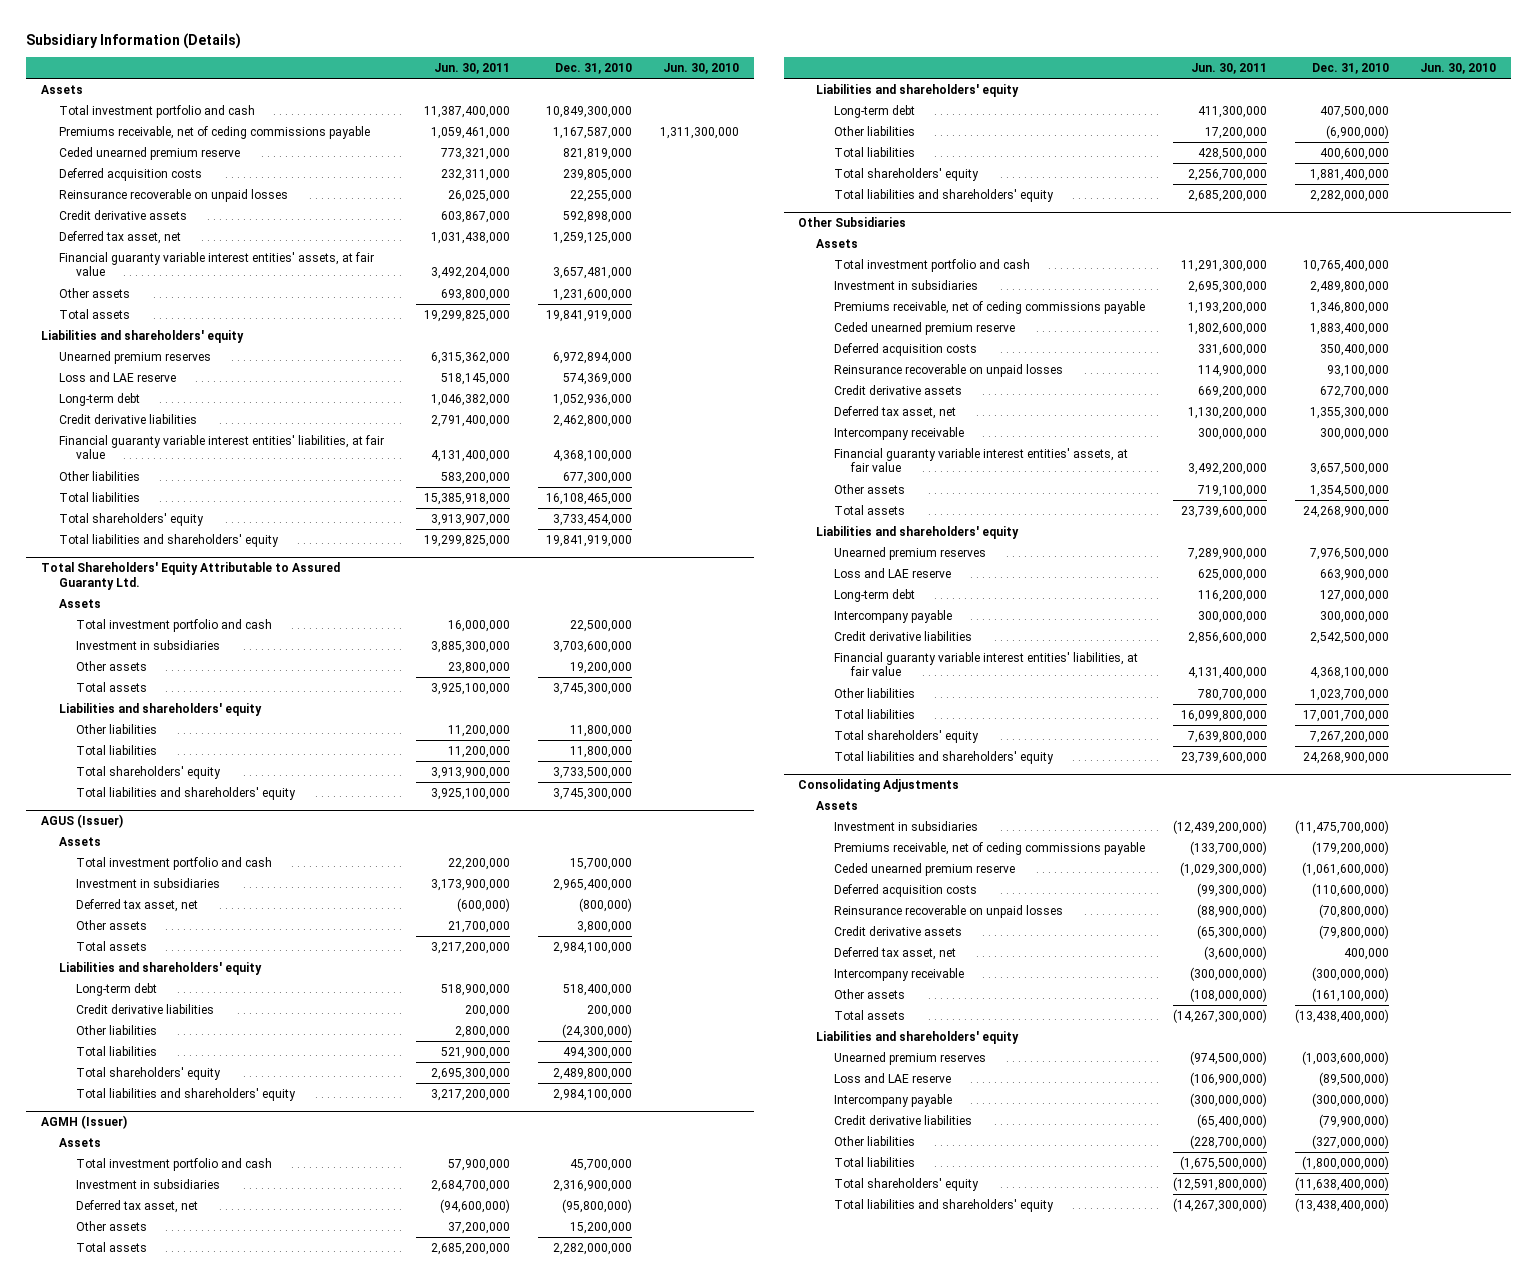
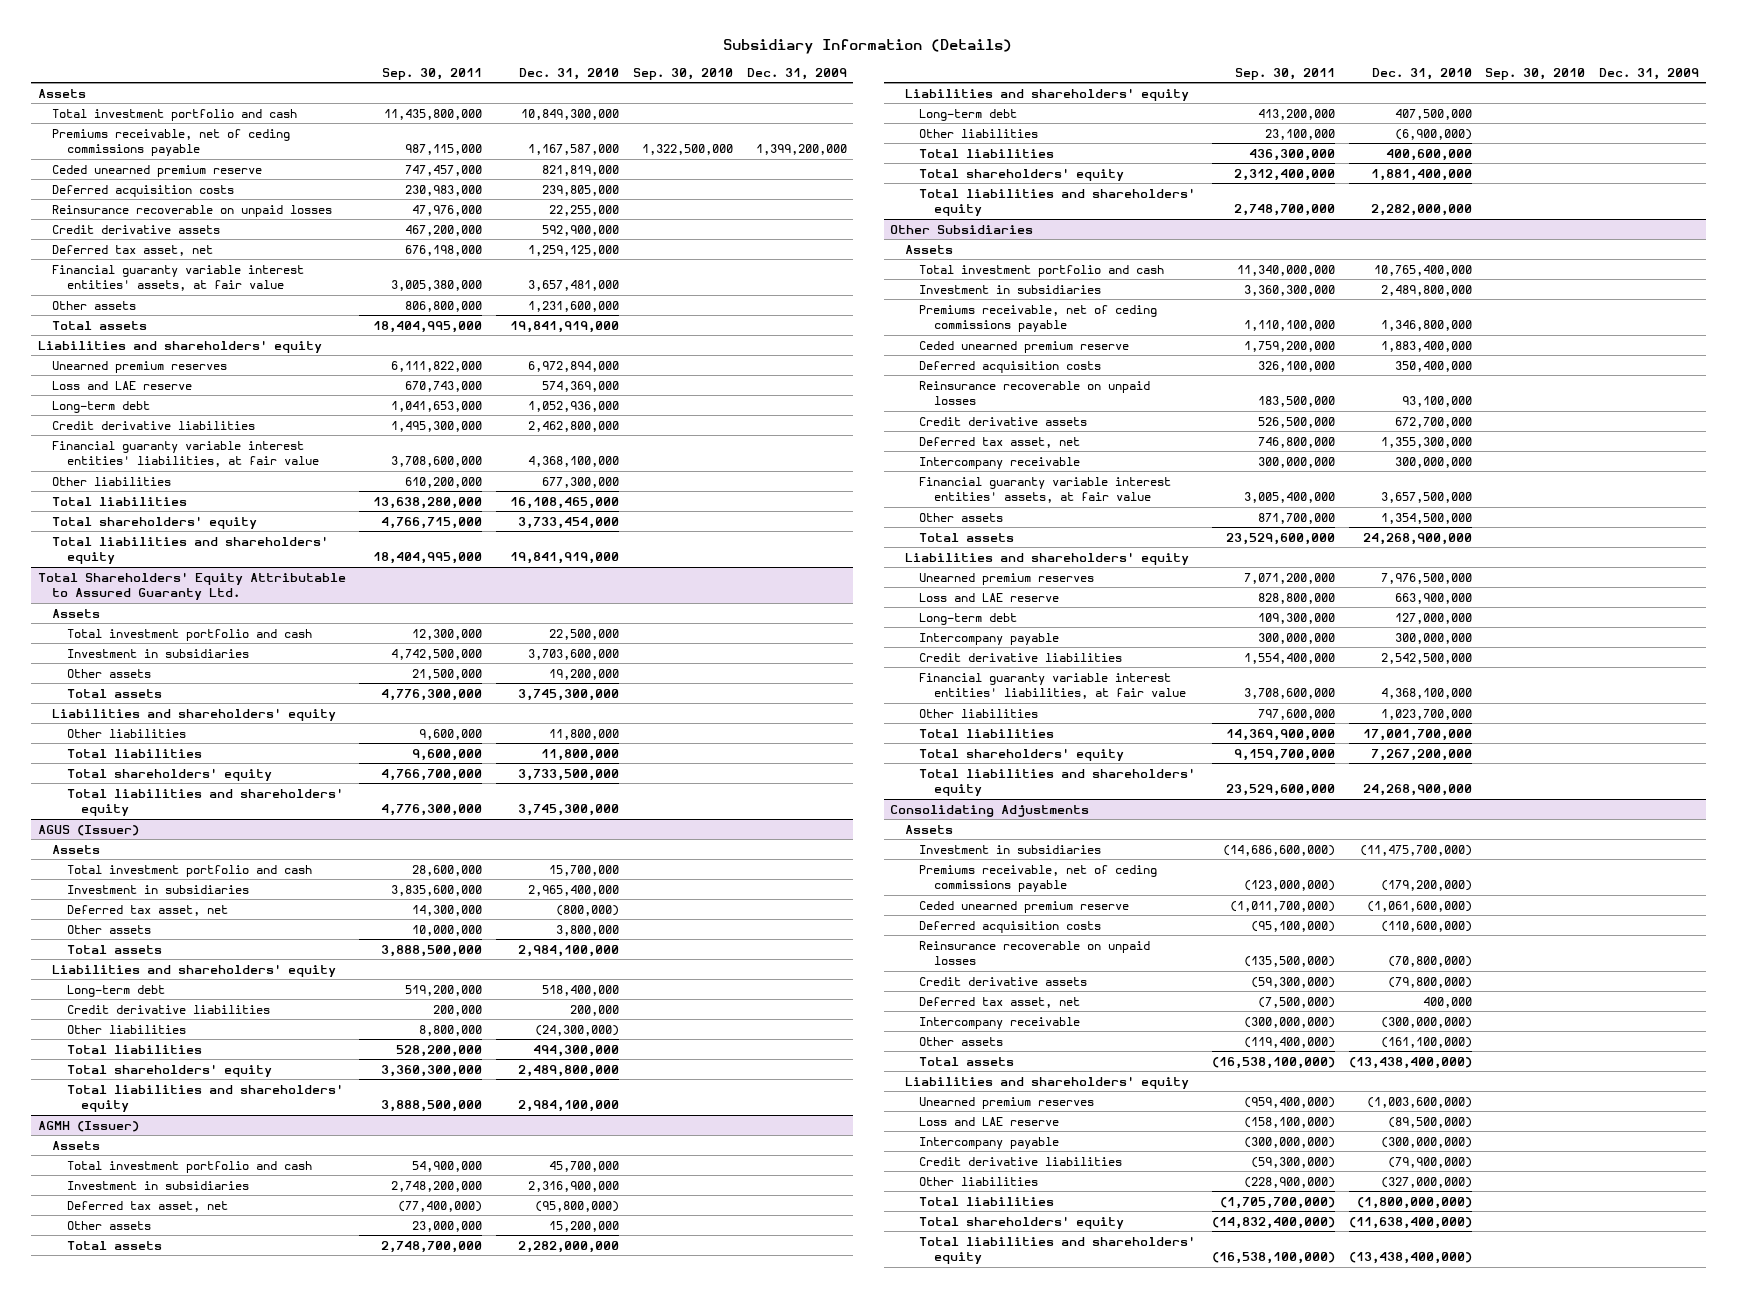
- | Jun. 30, 2011 | Dec. 31, 2010 | Jun. 30, 2010
+ | Sep. 30, 2011 | Dec. 31, 2010 | Sep. 30, 2010 | Dec. 31, 2009
- Credit derivative assets | 603,867,000 | 592,898,000 |
+ Credit derivative assets | 467,200,000 | 592,900,000 | |

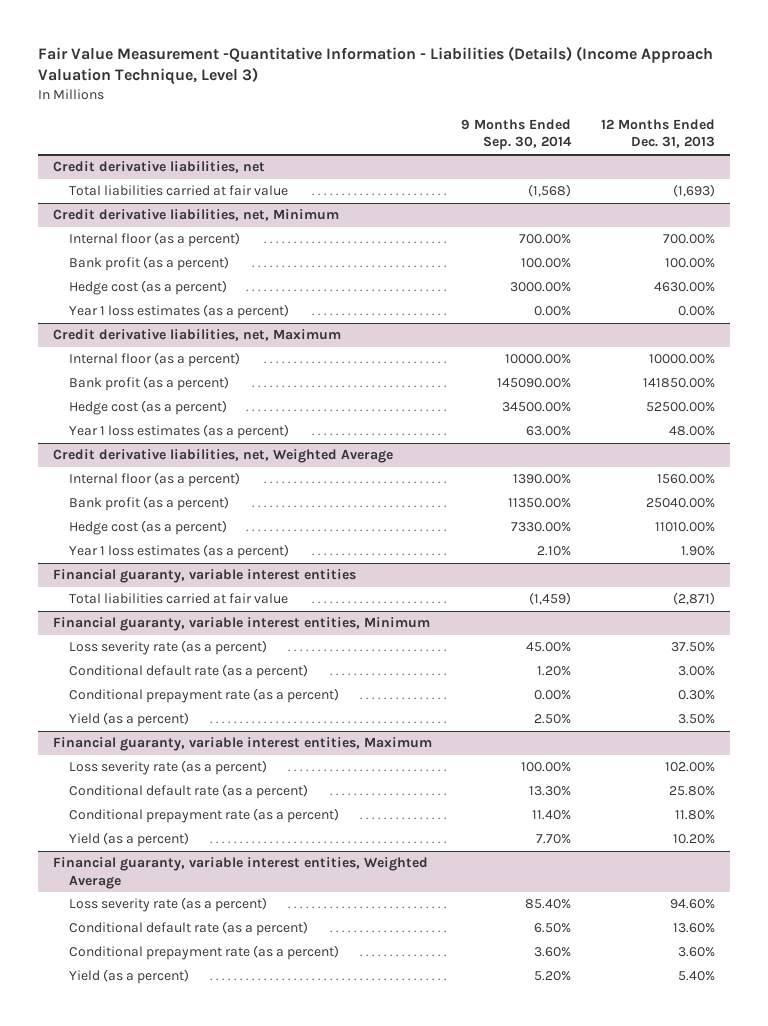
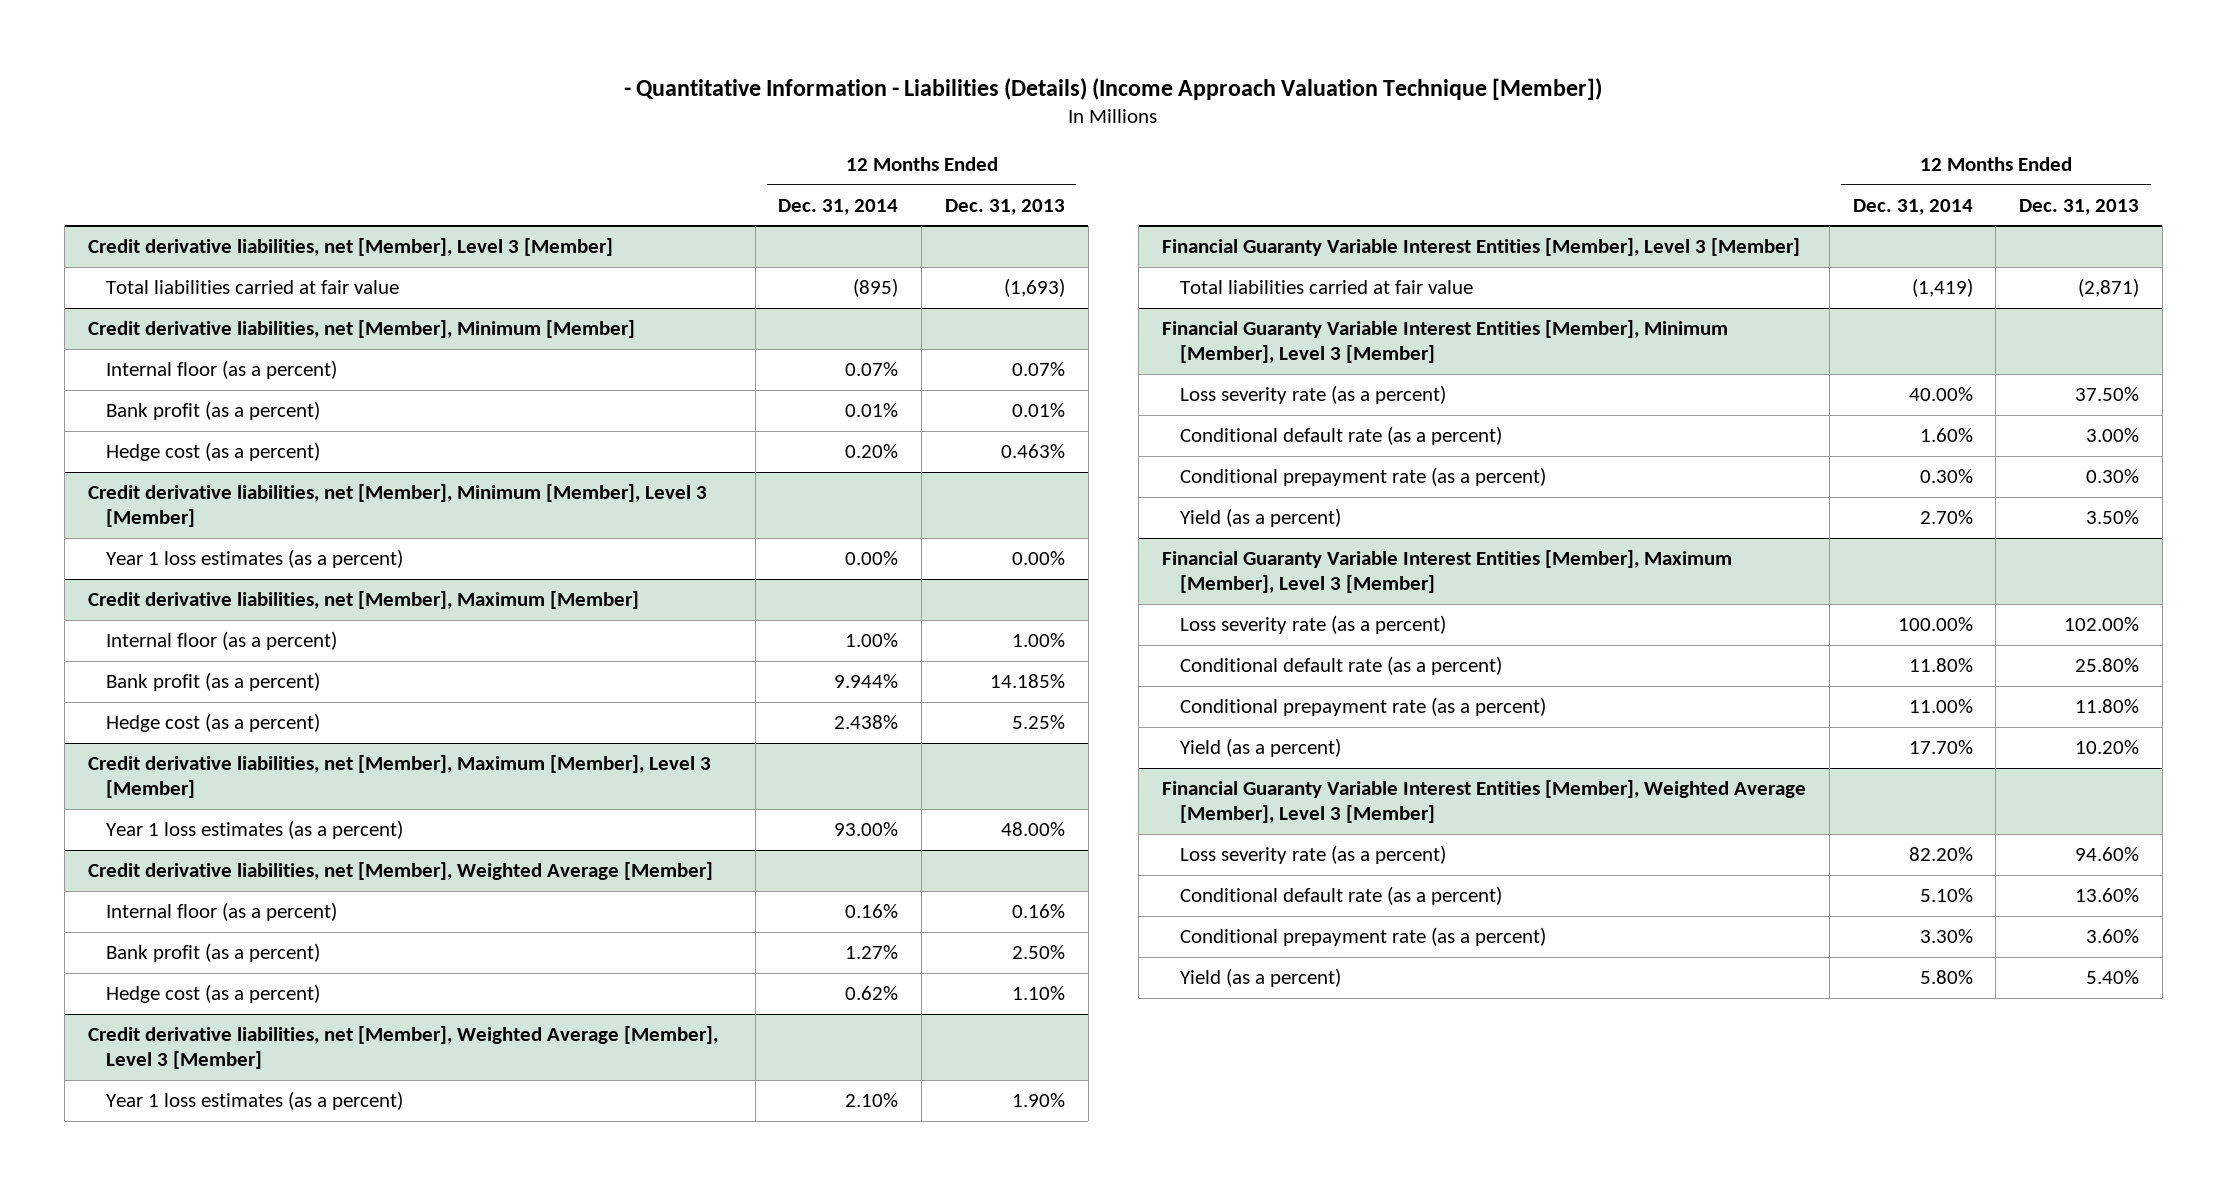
- Fair Value Measurement -Quantitative Information - Liabilities (Details) (Income Approach Valuation Technique, Level 3)
+ - Quantitative Information - Liabilities (Details) (Income Approach Valuation Technique [Member])
- | 9 Months Ended Sep. 30, 2014 | 12 Months Ended Dec. 31, 2013
+ | 12 Months Ended Dec. 31, 2014 | 12 Months Ended Dec. 31, 2013
- Credit derivative liabilities, net
+ Credit derivative liabilities, net [Member], Level 3 [Member]
- Credit derivative liabilities, net, Minimum
- Internal floor (as a percent) | 700.00% | 700.00%
- Bank profit (as a percent) | 100.00% | 100.00%
- Hedge cost (as a percent) | 3000.00% | 4630.00%
+ Credit derivative liabilities, net [Member], Minimum [Member]
+ Internal floor (as a percent) | 0.07% | 0.07%
+ Bank profit (as a percent) | 0.01% | 0.01%
+ Hedge cost (as a percent) | 0.20% | 0.463%
+ Credit derivative liabilities, net [Member], Minimum [Member], Level 3 [Member]
- Credit derivative liabilities, net, Maximum
- Internal floor (as a percent) | 10000.00% | 10000.00%
- Bank profit (as a percent) | 145090.00% | 141850.00%
- Hedge cost (as a percent) | 34500.00% | 52500.00%
+ Credit derivative liabilities, net [Member], Maximum [Member]
+ Internal floor (as a percent) | 1.00% | 1.00%
+ Bank profit (as a percent) | 9.944% | 14.185%
+ Hedge cost (as a percent) | 2.438% | 5.25%
+ Credit derivative liabilities, net [Member], Maximum [Member], Level 3 [Member]
- Credit derivative liabilities, net, Weighted Average
- Internal floor (as a percent) | 1390.00% | 1560.00%
- Bank profit (as a percent) | 11350.00% | 25040.00%
- Hedge cost (as a percent) | 7330.00% | 11010.00%
+ Credit derivative liabilities, net [Member], Weighted Average [Member]
+ Internal floor (as a percent) | 0.16% | 0.16%
+ Bank profit (as a percent) | 1.27% | 2.50%
+ Hedge cost (as a percent) | 0.62% | 1.10%
+ Credit derivative liabilities, net [Member], Weighted Average [Member], Level 3 [Member]
- Financial guaranty, variable interest entities
+ Financial Guaranty Variable Interest Entities [Member], Level 3 [Member]
- Financial guaranty, variable interest entities, Minimum
+ Financial Guaranty Variable Interest Entities [Member], Minimum [Member], Level 3 [Member]
- Financial guaranty, variable interest entities, Maximum
+ Financial Guaranty Variable Interest Entities [Member], Maximum [Member], Level 3 [Member]
- Financial guaranty, variable interest entities, Weighted Average
+ Financial Guaranty Variable Interest Entities [Member], Weighted Average [Member], Level 3 [Member]

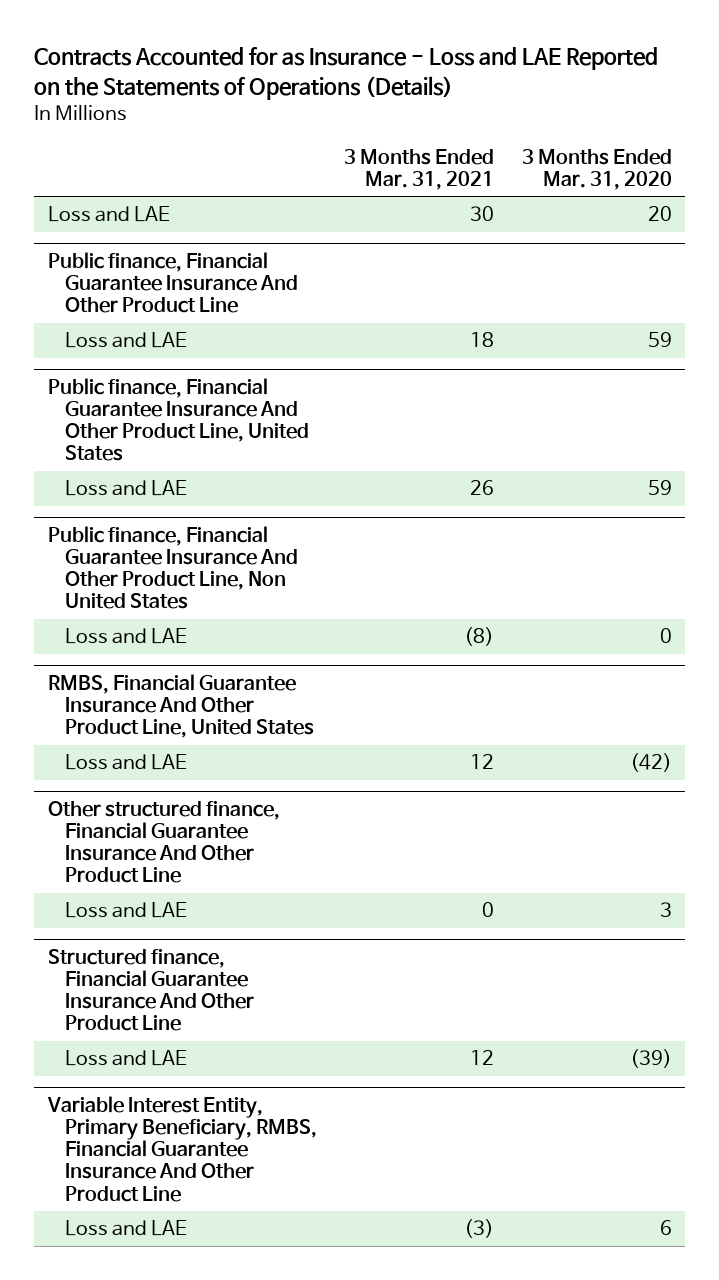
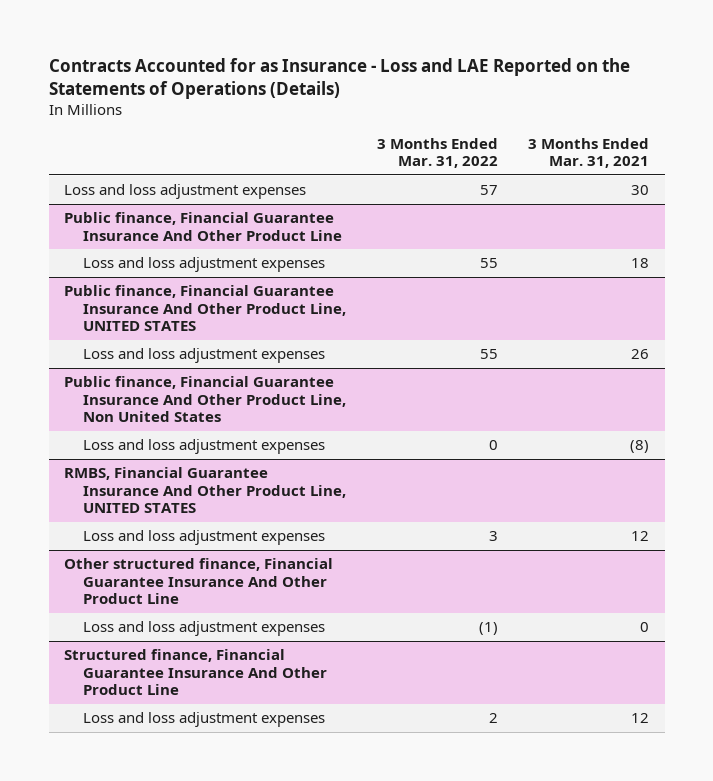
- | 3 Months Ended Mar. 31, 2021 | 3 Months Ended Mar. 31, 2020
+ | 3 Months Ended Mar. 31, 2022 | 3 Months Ended Mar. 31, 2021
- Loss and LAE | 30 | 20
+ Loss and loss adjustment expenses | 57 | 30
@ Public finance, Financial Guarantee Insurance And Other Product Line
- Loss and LAE | 18 | 59
- Public finance, Financial Guarantee Insurance And Other Product Line, United States
- Loss and LAE | 26 | 59
@ Public finance, Financial Guarantee Insurance And Other Product Line
+ Loss and loss adjustment expenses | 55 | 18
+ Public finance, Financial Guarantee Insurance And Other Product Line, UNITED STATES
+ Loss and loss adjustment expenses | 55 | 26
@ Public finance, Financial Guarantee Insurance And Other Product Line, Non United States
- Loss and LAE | (8) | 0
- RMBS, Financial Guarantee Insurance And Other Product Line, United States
- Loss and LAE | 12 | (42)
@ Public finance, Financial Guarantee Insurance And Other Product Line, Non United States
+ Loss and loss adjustment expenses | 0 | (8)
+ RMBS, Financial Guarantee Insurance And Other Product Line, UNITED STATES
+ Loss and loss adjustment expenses | 3 | 12
@ Other structured finance, Financial Guarantee Insurance And Other Product Line
- Loss and LAE | 0 | 3
+ Loss and loss adjustment expenses | (1) | 0
@ Structured finance, Financial Guarantee Insurance And Other Product Line
- Loss and LAE | 12 | (39)
- Variable Interest Entity, Primary Beneficiary, RMBS, Financial Guarantee Insurance And Other Product Line
- Loss and LAE | (3) | 6
@ Structured finance, Financial Guarantee Insurance And Other Product Line
+ Loss and loss adjustment expenses | 2 | 12

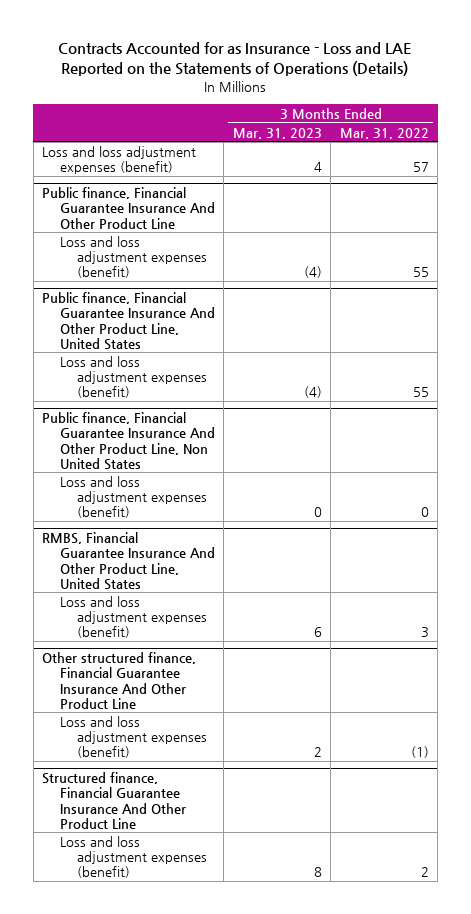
- | 3 Months Ended Mar. 31, 2022 | 3 Months Ended Mar. 31, 2021
+ | 3 Months Ended Mar. 31, 2023 | 3 Months Ended Mar. 31, 2022
- Loss and loss adjustment expenses | 57 | 30
+ Loss and loss adjustment expenses (benefit) | 4 | 57
@ Public finance, Financial Guarantee Insurance And Other Product Line
- Loss and loss adjustment expenses | 55 | 18
- Public finance, Financial Guarantee Insurance And Other Product Line, UNITED STATES
- Loss and loss adjustment expenses | 55 | 26
@ Public finance, Financial Guarantee Insurance And Other Product Line
+ Loss and loss adjustment expenses (benefit) | (4) | 55
+ Public finance, Financial Guarantee Insurance And Other Product Line, United States
+ Loss and loss adjustment expenses (benefit) | (4) | 55
@ Public finance, Financial Guarantee Insurance And Other Product Line, Non United States
- Loss and loss adjustment expenses | 0 | (8)
- RMBS, Financial Guarantee Insurance And Other Product Line, UNITED STATES
- Loss and loss adjustment expenses | 3 | 12
@ Public finance, Financial Guarantee Insurance And Other Product Line, Non United States
+ Loss and loss adjustment expenses (benefit) | 0 | 0
+ RMBS, Financial Guarantee Insurance And Other Product Line, United States
+ Loss and loss adjustment expenses (benefit) | 6 | 3
@ Other structured finance, Financial Guarantee Insurance And Other Product Line
- Loss and loss adjustment expenses | (1) | 0
+ Loss and loss adjustment expenses (benefit) | 2 | (1)
@ Structured finance, Financial Guarantee Insurance And Other Product Line
- Loss and loss adjustment expenses | 2 | 12
+ Loss and loss adjustment expenses (benefit) | 8 | 2

